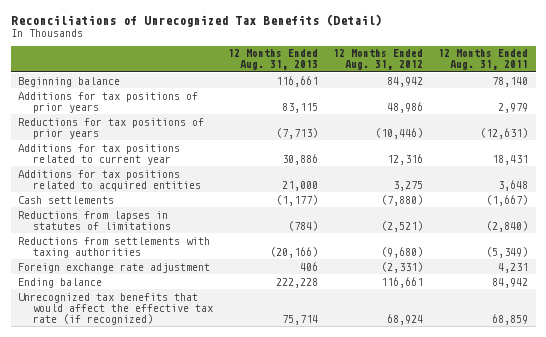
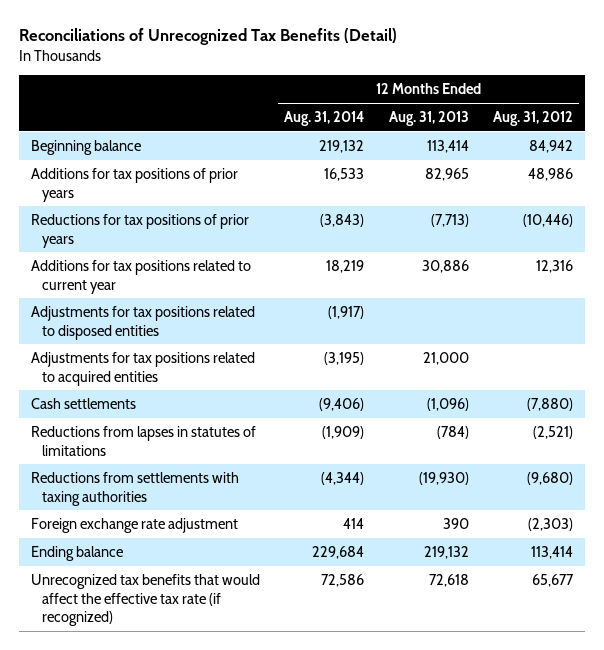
- | 12 Months Ended Aug. 31, 2013 | 12 Months Ended Aug. 31, 2012 | 12 Months Ended Aug. 31, 2011
+ | 12 Months Ended Aug. 31, 2014 | 12 Months Ended Aug. 31, 2013 | 12 Months Ended Aug. 31, 2012
- Beginning balance | 116,661 | 84,942 | 78,140
- Additions for tax positions of prior years | 83,115 | 48,986 | 2,979
+ Beginning balance | 219,132 | 113,414 | 84,942
+ Additions for tax positions of prior years | 16,533 | 82,965 | 48,986
- Additions for tax positions related to acquired entities | 21,000 | 3,275 | 3,648
- Cash settlements | (1,177) | (7,880) | (1,667)
+ Adjustments for tax positions related to disposed entities | (1,917) | |
+ Adjustments for tax positions related to acquired entities | (3,195) | 21,000 |
+ Cash settlements | (9,406) | (1,096) | (7,880)
- Reductions from settlements with taxing authorities | (20,166) | (9,680) | (5,349)
- Foreign exchange rate adjustment | 406 | (2,331) | 4,231
- Ending balance | 222,228 | 116,661 | 84,942
- Unrecognized tax benefits that would affect the effective tax rate (if recognized) | 75,714 | 68,924 | 68,859
+ Reductions from settlements with taxing authorities | (4,344) | (19,930) | (9,680)
+ Foreign exchange rate adjustment | 414 | 390 | (2,303)
+ Ending balance | 229,684 | 219,132 | 113,414
+ Unrecognized tax benefits that would affect the effective tax rate (if recognized) | 72,586 | 72,618 | 65,677

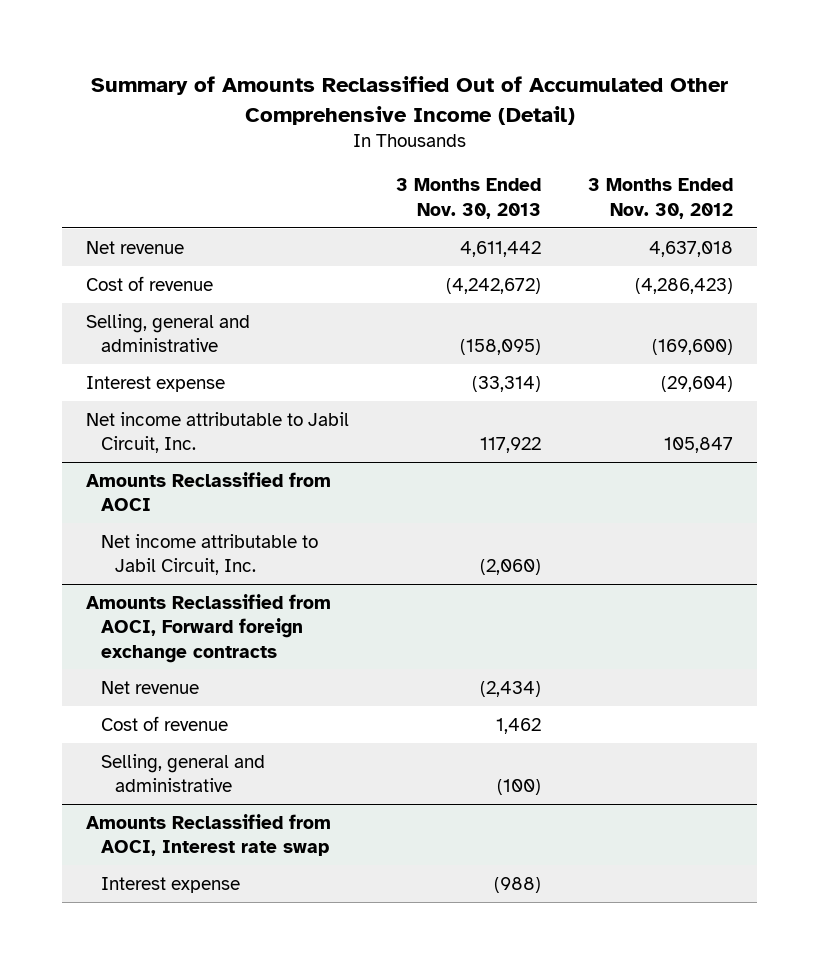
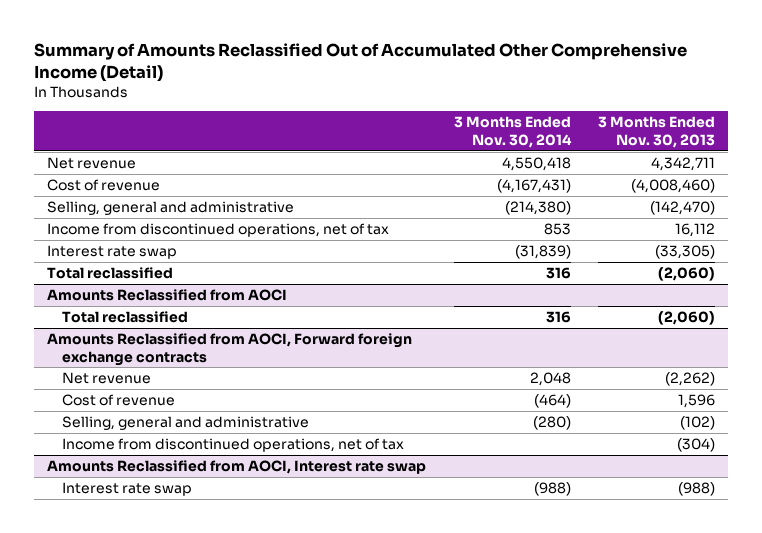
- | 3 Months Ended Nov. 30, 2013 | 3 Months Ended Nov. 30, 2012
+ | 3 Months Ended Nov. 30, 2014 | 3 Months Ended Nov. 30, 2013
- Net revenue | 4,611,442 | 4,637,018
- Cost of revenue | (4,242,672) | (4,286,423)
- Selling, general and administrative | (158,095) | (169,600)
- Interest expense | (33,314) | (29,604)
- Net income attributable to Jabil Circuit, Inc. | 117,922 | 105,847
+ Net revenue | 4,550,418 | 4,342,711
+ Cost of revenue | (4,167,431) | (4,008,460)
+ Selling, general and administrative | (214,380) | (142,470)
+ Income from discontinued operations, net of tax | 853 | 16,112
+ Interest rate swap | (31,839) | (33,305)
+ Total reclassified | 316 | (2,060)
@ Amounts Reclassified from AOCI
- Net income attributable to Jabil Circuit, Inc. | (2,060) |
+ Total reclassified | 316 | (2,060)
@ Amounts Reclassified from AOCI, Forward foreign exchange contracts
- Net revenue | (2,434) |
- Cost of revenue | 1,462 |
- Selling, general and administrative | (100) |
+ Net revenue | 2,048 | (2,262)
+ Cost of revenue | (464) | 1,596
+ Selling, general and administrative | (280) | (102)
+ Income from discontinued operations, net of tax | | (304)
@ Amounts Reclassified from AOCI, Interest rate swap
- Interest expense | (988) |
+ Interest rate swap | (988) | (988)

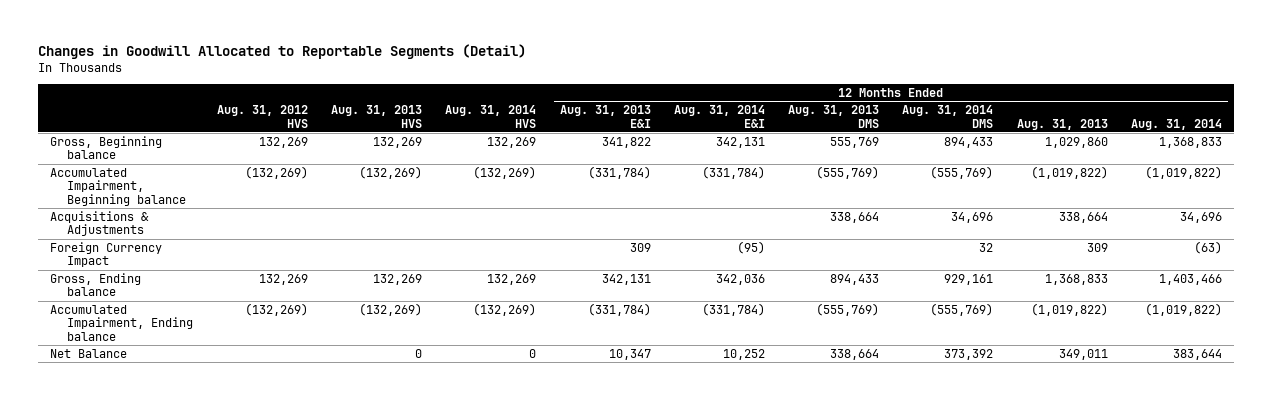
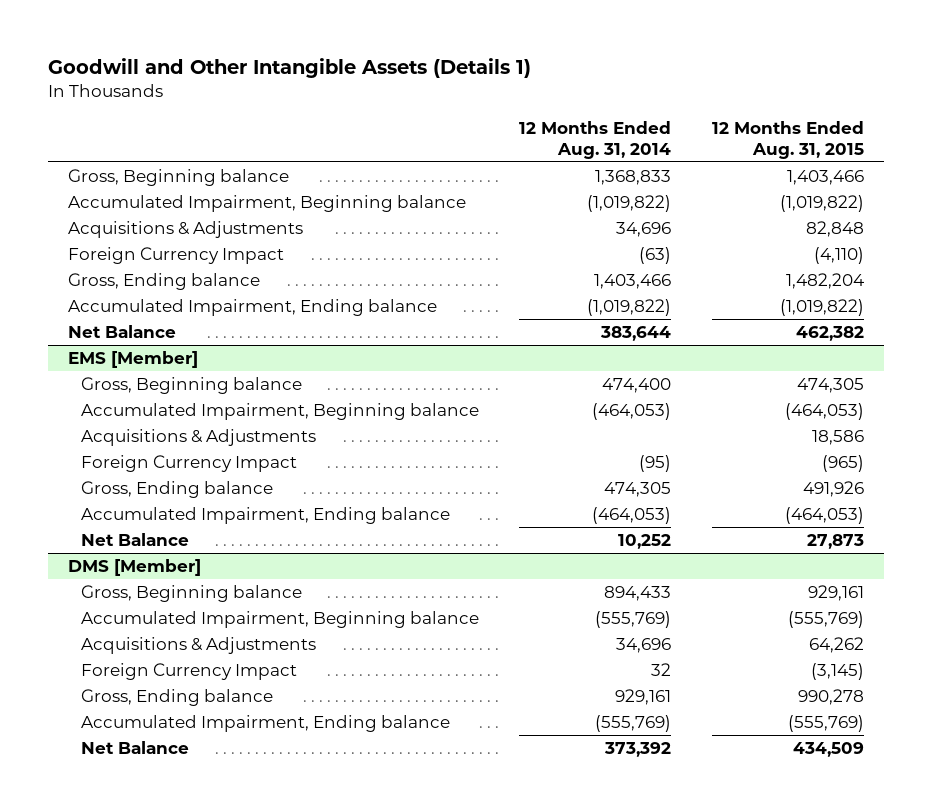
- Changes in Goodwill Allocated to Reportable Segments (Detail)
+ Goodwill and Other Intangible Assets (Details 1)
- | Aug. 31, 2012 HVS | Aug. 31, 2013 HVS | Aug. 31, 2014 HVS | 12 Months Ended Aug. 31, 2013 E&I | 12 Months Ended Aug. 31, 2014 E&I | 12 Months Ended Aug. 31, 2013 DMS | 12 Months Ended Aug. 31, 2014 DMS | 12 Months Ended Aug. 31, 2013 | 12 Months Ended Aug. 31, 2014
+ | 12 Months Ended Aug. 31, 2014 | 12 Months Ended Aug. 31, 2015
+ EMS [Member]
+ Gross, Beginning balance | 474,400 | 474,305
+ Accumulated Impairment, Beginning balance | (464,053) | (464,053)
+ Acquisitions & Adjustments | | 18,586
+ Foreign Currency Impact | (95) | (965)
+ Gross, Ending balance | 474,305 | 491,926
+ Accumulated Impairment, Ending balance | (464,053) | (464,053)
+ Net Balance | 10,252 | 27,873
+ DMS [Member]
+ Gross, Beginning balance | 894,433 | 929,161
+ Accumulated Impairment, Beginning balance | (555,769) | (555,769)
+ Acquisitions & Adjustments | 34,696 | 64,262
+ Foreign Currency Impact | 32 | (3,145)
+ Gross, Ending balance | 929,161 | 990,278
+ Accumulated Impairment, Ending balance | (555,769) | (555,769)
+ Net Balance | 373,392 | 434,509

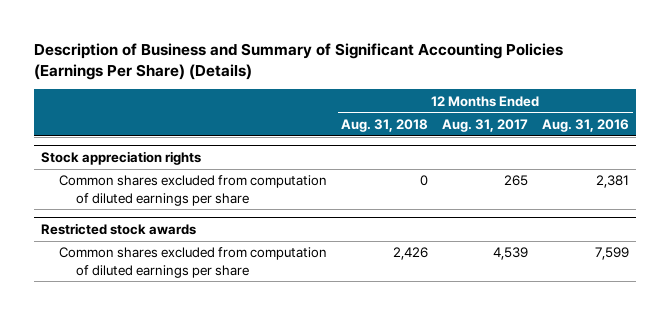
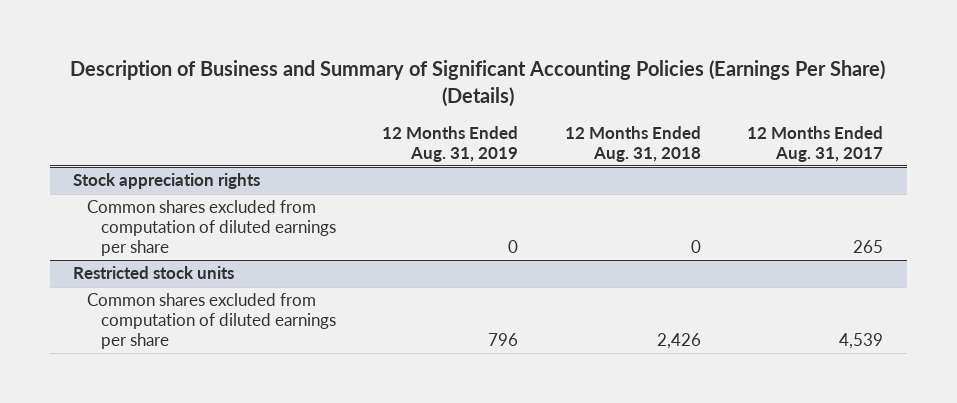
- | 12 Months Ended Aug. 31, 2018 | 12 Months Ended Aug. 31, 2017 | 12 Months Ended Aug. 31, 2016
+ | 12 Months Ended Aug. 31, 2019 | 12 Months Ended Aug. 31, 2018 | 12 Months Ended Aug. 31, 2017
- Restricted stock awards
+ Restricted stock units

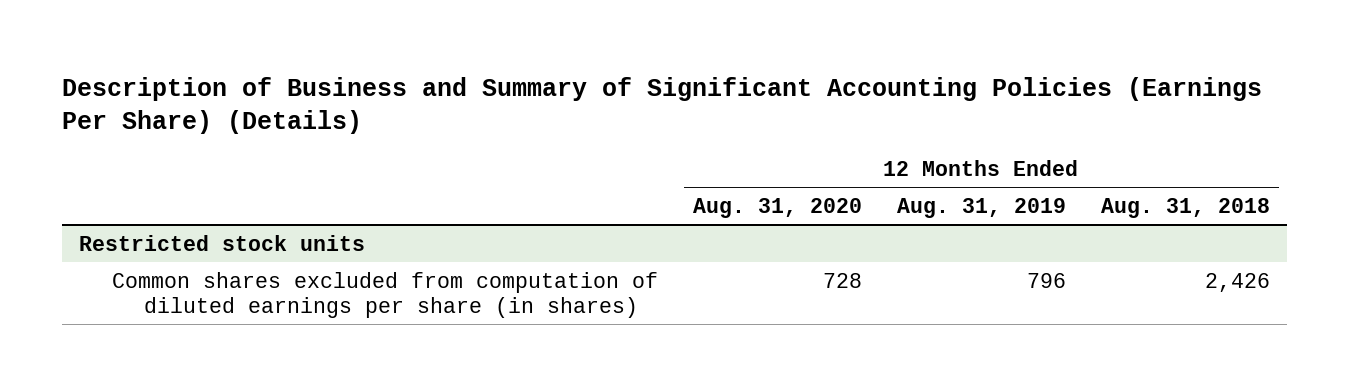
- | 12 Months Ended Aug. 31, 2019 | 12 Months Ended Aug. 31, 2018 | 12 Months Ended Aug. 31, 2017
+ | 12 Months Ended Aug. 31, 2020 | 12 Months Ended Aug. 31, 2019 | 12 Months Ended Aug. 31, 2018
- Stock appreciation rights
- Common shares excluded from computation of diluted earnings per share | 0 | 0 | 265
@ Restricted stock units
- Common shares excluded from computation of diluted earnings per share | 796 | 2,426 | 4,539
+ Common shares excluded from computation of diluted earnings per share (in shares) | 728 | 796 | 2,426

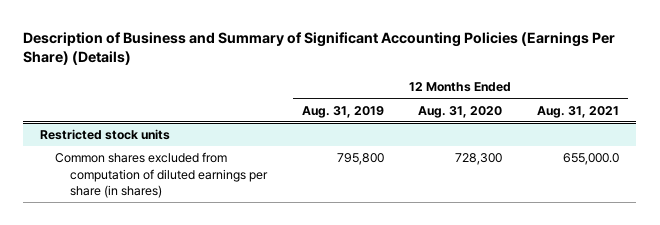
- | 12 Months Ended Aug. 31, 2020 | 12 Months Ended Aug. 31, 2019 | 12 Months Ended Aug. 31, 2018
+ | 12 Months Ended Aug. 31, 2019 | 12 Months Ended Aug. 31, 2020 | 12 Months Ended Aug. 31, 2021
@ Restricted stock units
- Common shares excluded from computation of diluted earnings per share (in shares) | 728 | 796 | 2,426
+ Common shares excluded from computation of diluted earnings per share (in shares) | 795,800 | 728,300 | 655,000.0

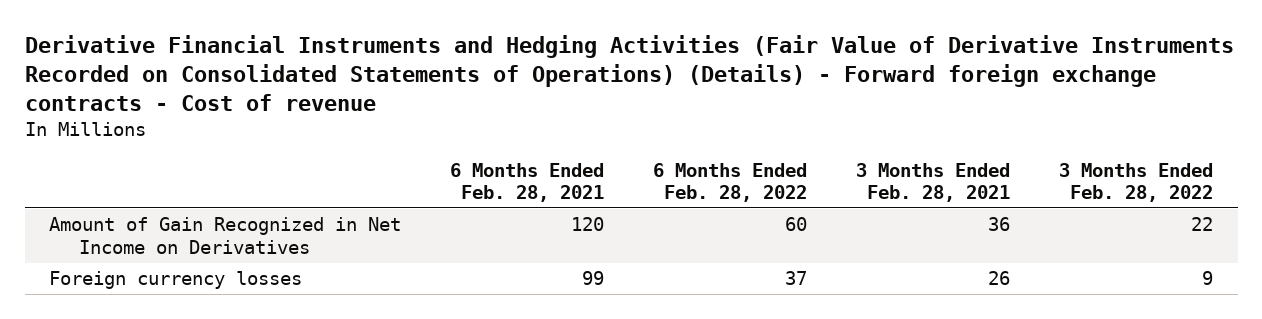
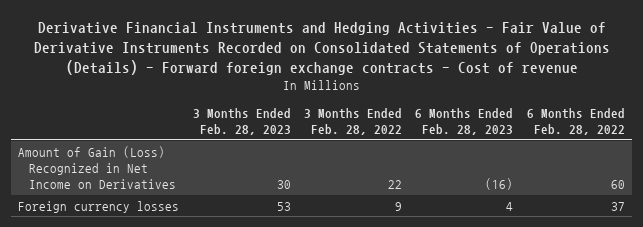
- Derivative Financial Instruments and Hedging Activities (Fair Value of Derivative Instruments Recorded on Consolidated Statements of Operations) (Details) - Forward foreign exchange contracts - Cost of revenue
+ Derivative Financial Instruments and Hedging Activities - Fair Value of Derivative Instruments Recorded on Consolidated Statements of Operations (Details) - Forward foreign exchange contracts - Cost of revenue
- | 6 Months Ended Feb. 28, 2021 | 6 Months Ended Feb. 28, 2022 | 3 Months Ended Feb. 28, 2021 | 3 Months Ended Feb. 28, 2022
+ | 3 Months Ended Feb. 28, 2023 | 3 Months Ended Feb. 28, 2022 | 6 Months Ended Feb. 28, 2023 | 6 Months Ended Feb. 28, 2022
- Amount of Gain Recognized in Net Income on Derivatives | 120 | 60 | 36 | 22
+ Amount of Gain (Loss) Recognized in Net Income on Derivatives | 30 | 22 | (16) | 60

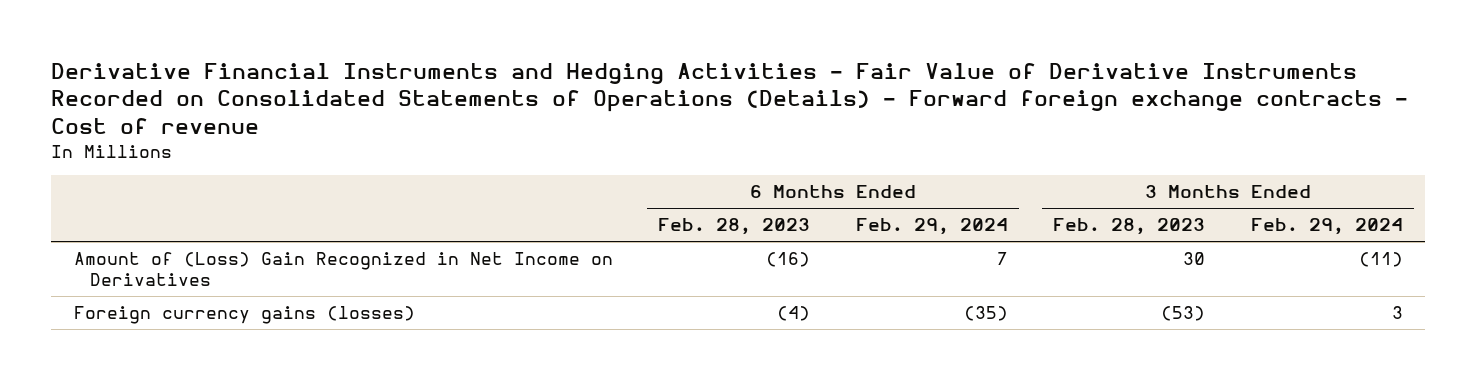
- | 3 Months Ended Feb. 28, 2023 | 3 Months Ended Feb. 28, 2022 | 6 Months Ended Feb. 28, 2023 | 6 Months Ended Feb. 28, 2022
+ | 6 Months Ended Feb. 28, 2023 | 6 Months Ended Feb. 29, 2024 | 3 Months Ended Feb. 28, 2023 | 3 Months Ended Feb. 29, 2024
- Amount of Gain (Loss) Recognized in Net Income on Derivatives | 30 | 22 | (16) | 60
- Foreign currency losses | 53 | 9 | 4 | 37
+ Amount of (Loss) Gain Recognized in Net Income on Derivatives | (16) | 7 | 30 | (11)
+ Foreign currency gains (losses) | (4) | (35) | (53) | 3

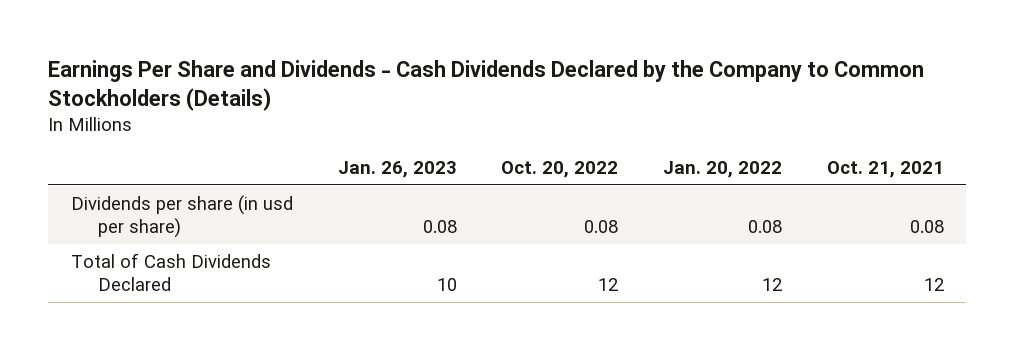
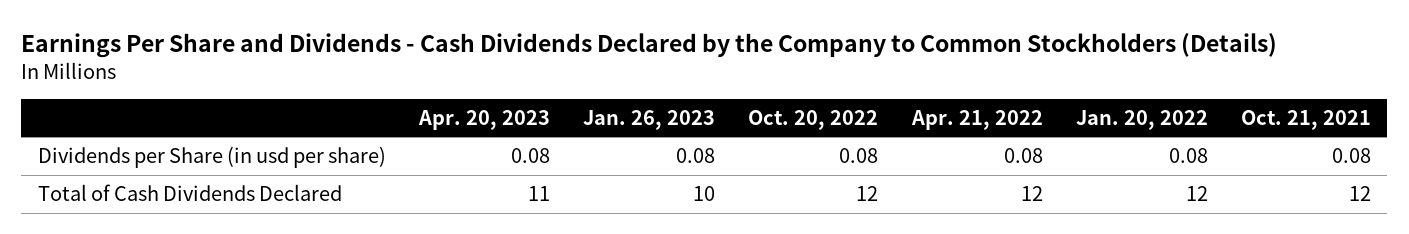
- | Jan. 26, 2023 | Oct. 20, 2022 | Jan. 20, 2022 | Oct. 21, 2021
+ | Apr. 20, 2023 | Jan. 26, 2023 | Oct. 20, 2022 | Apr. 21, 2022 | Jan. 20, 2022 | Oct. 21, 2021
- Dividends per share (in usd per share) | 0.08 | 0.08 | 0.08 | 0.08
+ Dividends per Share (in usd per share) | 0.08 | 0.08 | 0.08 | 0.08 | 0.08 | 0.08

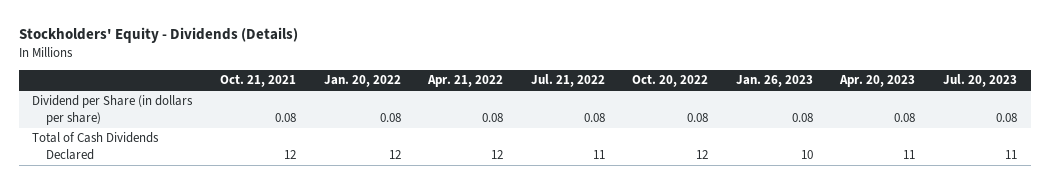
- Earnings Per Share and Dividends - Cash Dividends Declared by the Company to Common Stockholders (Details)
+ Stockholders' Equity - Dividends (Details)
- | Apr. 20, 2023 | Jan. 26, 2023 | Oct. 20, 2022 | Apr. 21, 2022 | Jan. 20, 2022 | Oct. 21, 2021
+ | Oct. 21, 2021 | Jan. 20, 2022 | Apr. 21, 2022 | Jul. 21, 2022 | Oct. 20, 2022 | Jan. 26, 2023 | Apr. 20, 2023 | Jul. 20, 2023
- Dividends per Share (in usd per share) | 0.08 | 0.08 | 0.08 | 0.08 | 0.08 | 0.08
+ Dividend per Share (in dollars per share) | 0.08 | 0.08 | 0.08 | 0.08 | 0.08 | 0.08 | 0.08 | 0.08

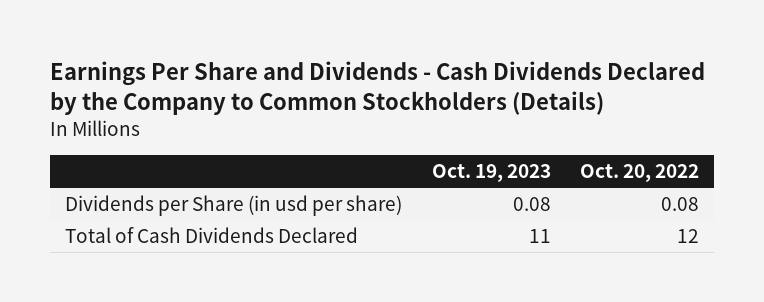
- Stockholders' Equity - Dividends (Details)
+ Earnings Per Share and Dividends - Cash Dividends Declared by the Company to Common Stockholders (Details)
- | Oct. 21, 2021 | Jan. 20, 2022 | Apr. 21, 2022 | Jul. 21, 2022 | Oct. 20, 2022 | Jan. 26, 2023 | Apr. 20, 2023 | Jul. 20, 2023
+ | Oct. 19, 2023 | Oct. 20, 2022
- Dividend per Share (in dollars per share) | 0.08 | 0.08 | 0.08 | 0.08 | 0.08 | 0.08 | 0.08 | 0.08
+ Dividends per Share (in usd per share) | 0.08 | 0.08

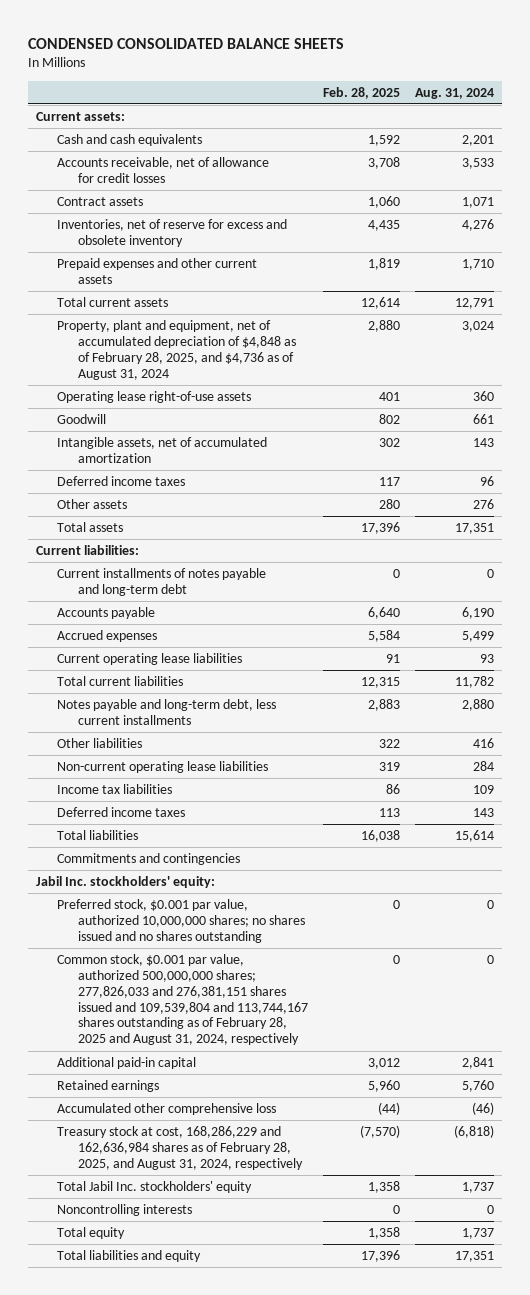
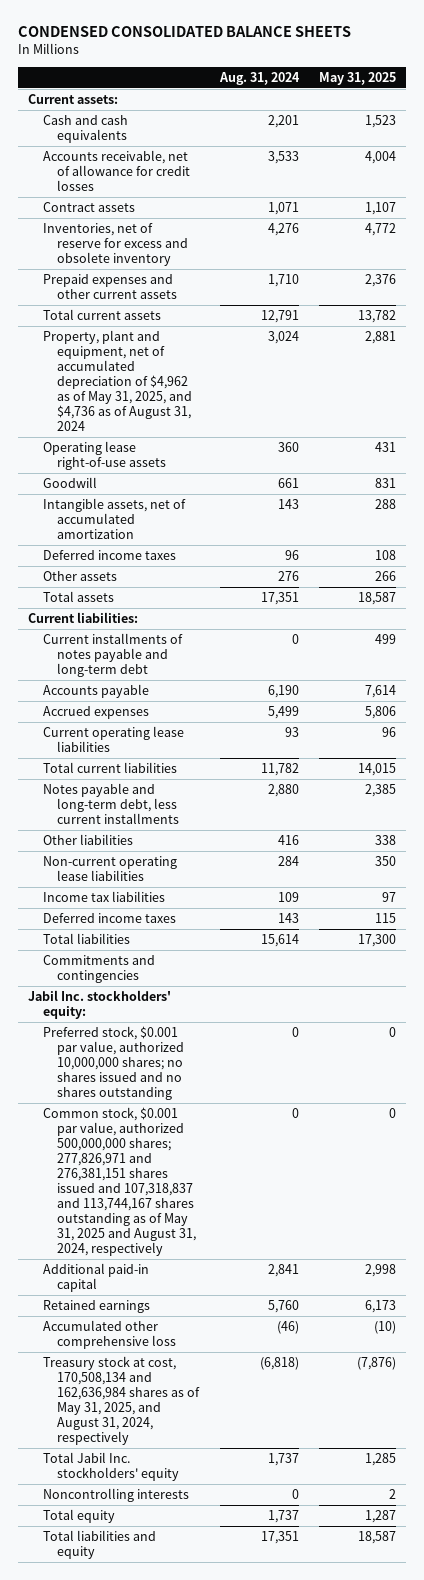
- | Feb. 28, 2025 | Aug. 31, 2024
+ | Aug. 31, 2024 | May 31, 2025
- Property, plant and equipment, net of accumulated depreciation of $4,848 as of February 28, 2025, and $4,736 as of August 31, 2024 | 2,880 | 3,024
+ Property, plant and equipment, net of accumulated depreciation of $4,962 as of May 31, 2025, and $4,736 as of August 31, 2024 | 3,024 | 2,881
- Common stock, $0.001 par value, authorized 500,000,000 shares; 277,826,033 and 276,381,151 shares issued and 109,539,804 and 113,744,167 shares outstanding as of February 28, 2025 and August 31, 2024, respectively | 0 | 0
+ Common stock, $0.001 par value, authorized 500,000,000 shares; 277,826,971 and 276,381,151 shares issued and 107,318,837 and 113,744,167 shares outstanding as of May 31, 2025 and August 31, 2024, respectively | 0 | 0
- Treasury stock at cost, 168,286,229 and 162,636,984 shares as of February 28, 2025, and August 31, 2024, respectively | (7,570) | (6,818)
+ Treasury stock at cost, 170,508,134 and 162,636,984 shares as of May 31, 2025, and August 31, 2024, respectively | (6,818) | (7,876)

